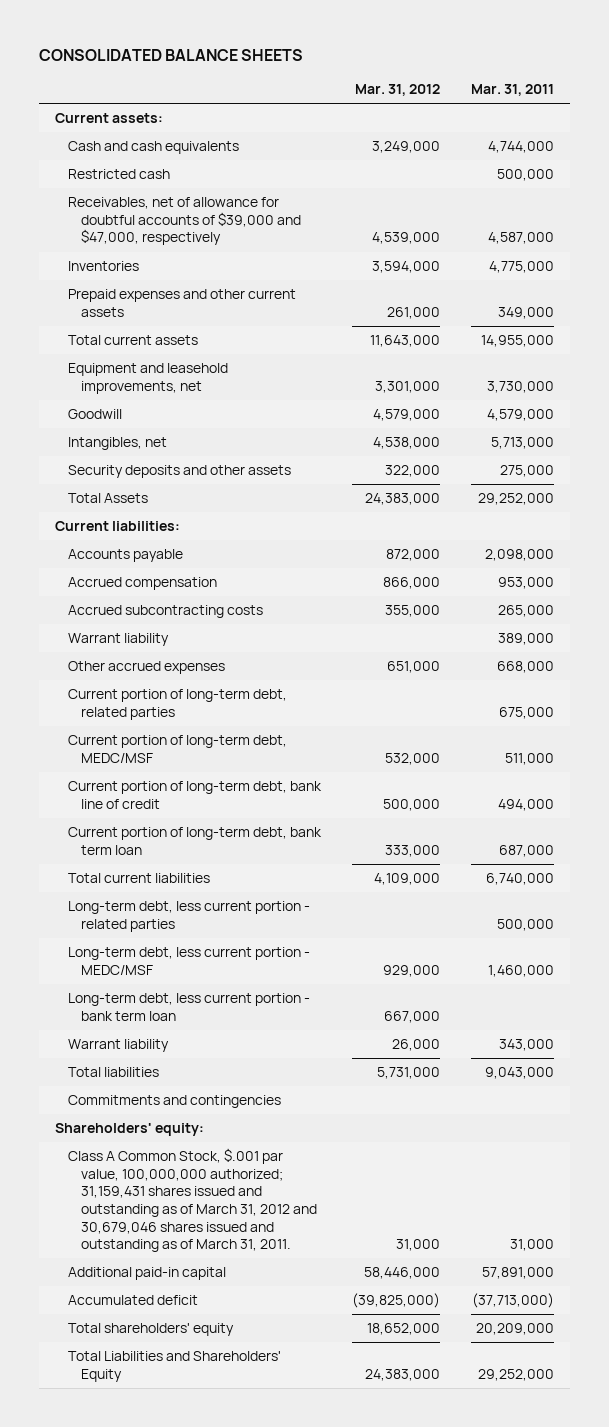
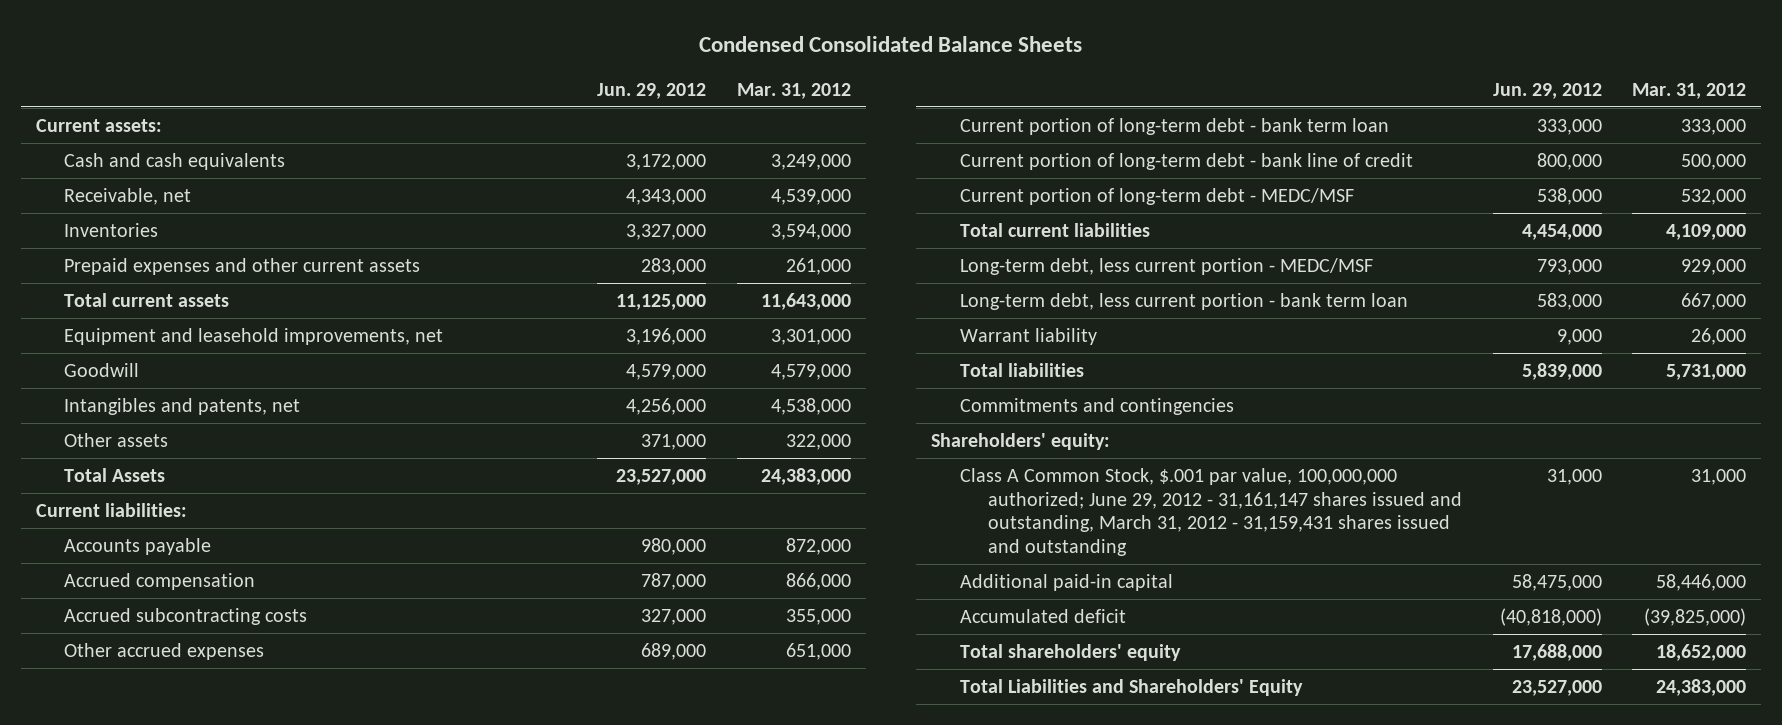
- CONSOLIDATED BALANCE SHEETS
+ Condensed Consolidated Balance Sheets
- | Mar. 31, 2012 | Mar. 31, 2011
+ | Jun. 29, 2012 | Mar. 31, 2012
- Restricted cash | | 500,000
- Receivables, net of allowance for doubtful accounts of $39,000 and $47,000, respectively | 4,539,000 | 4,587,000
+ Receivable, net | 4,343,000 | 4,539,000
- Intangibles, net | 4,538,000 | 5,713,000
- Security deposits and other assets | 322,000 | 275,000
+ Intangibles and patents, net | 4,256,000 | 4,538,000
+ Other assets | 371,000 | 322,000
- Warrant liability | | 389,000
- Current portion of long-term debt, related parties | | 675,000
- Current portion of long-term debt, MEDC/MSF | 532,000 | 511,000
- Current portion of long-term debt, bank line of credit | 500,000 | 494,000
- Current portion of long-term debt, bank term loan | 333,000 | 687,000
+ Current portion of long-term debt - bank term loan | 333,000 | 333,000
+ Current portion of long-term debt - bank line of credit | 800,000 | 500,000
+ Current portion of long-term debt - MEDC/MSF | 538,000 | 532,000
- Long-term debt, less current portion - related parties | | 500,000
- Class A Common Stock, $.001 par value, 100,000,000 authorized; 31,159,431 shares issued and outstanding as of March 31, 2012 and 30,679,046 shares issued and outstanding as of March 31, 2011. | 31,000 | 31,000
+ Class A Common Stock, $.001 par value, 100,000,000 authorized; June 29, 2012 - 31,161,147 shares issued and outstanding, March 31, 2012 - 31,159,431 shares issued and outstanding | 31,000 | 31,000

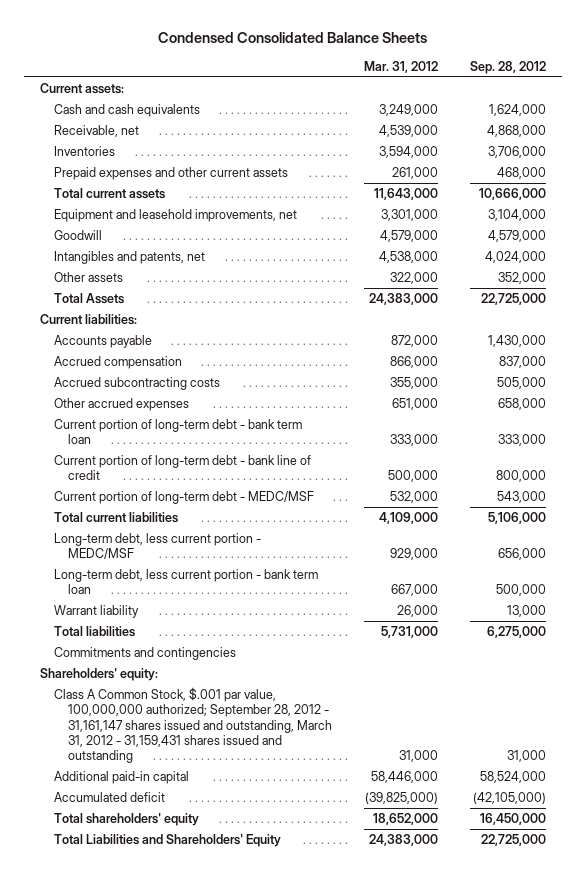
- | Jun. 29, 2012 | Mar. 31, 2012
+ | Mar. 31, 2012 | Sep. 28, 2012
- Class A Common Stock, $.001 par value, 100,000,000 authorized; June 29, 2012 - 31,161,147 shares issued and outstanding, March 31, 2012 - 31,159,431 shares issued and outstanding | 31,000 | 31,000
+ Class A Common Stock, $.001 par value, 100,000,000 authorized; September 28, 2012 - 31,161,147 shares issued and outstanding, March 31, 2012 - 31,159,431 shares issued and outstanding | 31,000 | 31,000

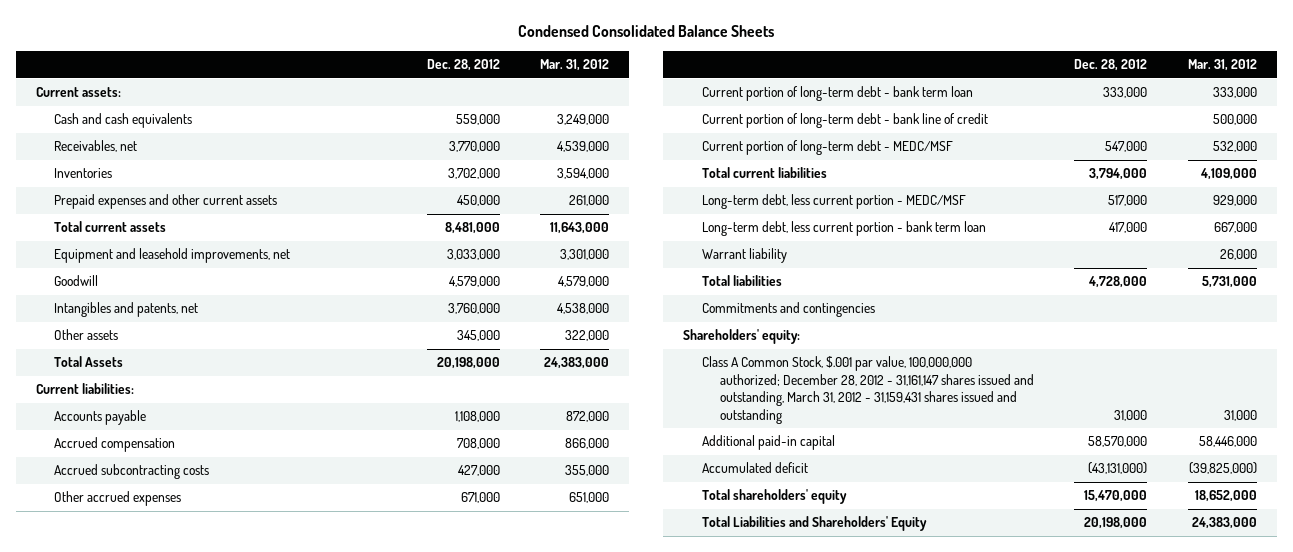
- | Mar. 31, 2012 | Sep. 28, 2012
+ | Dec. 28, 2012 | Mar. 31, 2012
- Receivable, net | 4,539,000 | 4,868,000
+ Receivables, net | 3,770,000 | 4,539,000
- Class A Common Stock, $.001 par value, 100,000,000 authorized; September 28, 2012 - 31,161,147 shares issued and outstanding, March 31, 2012 - 31,159,431 shares issued and outstanding | 31,000 | 31,000
+ Class A Common Stock, $.001 par value, 100,000,000 authorized; December 28, 2012 - 31,161,147 shares issued and outstanding, March 31, 2012 - 31,159,431 shares issued and outstanding | 31,000 | 31,000

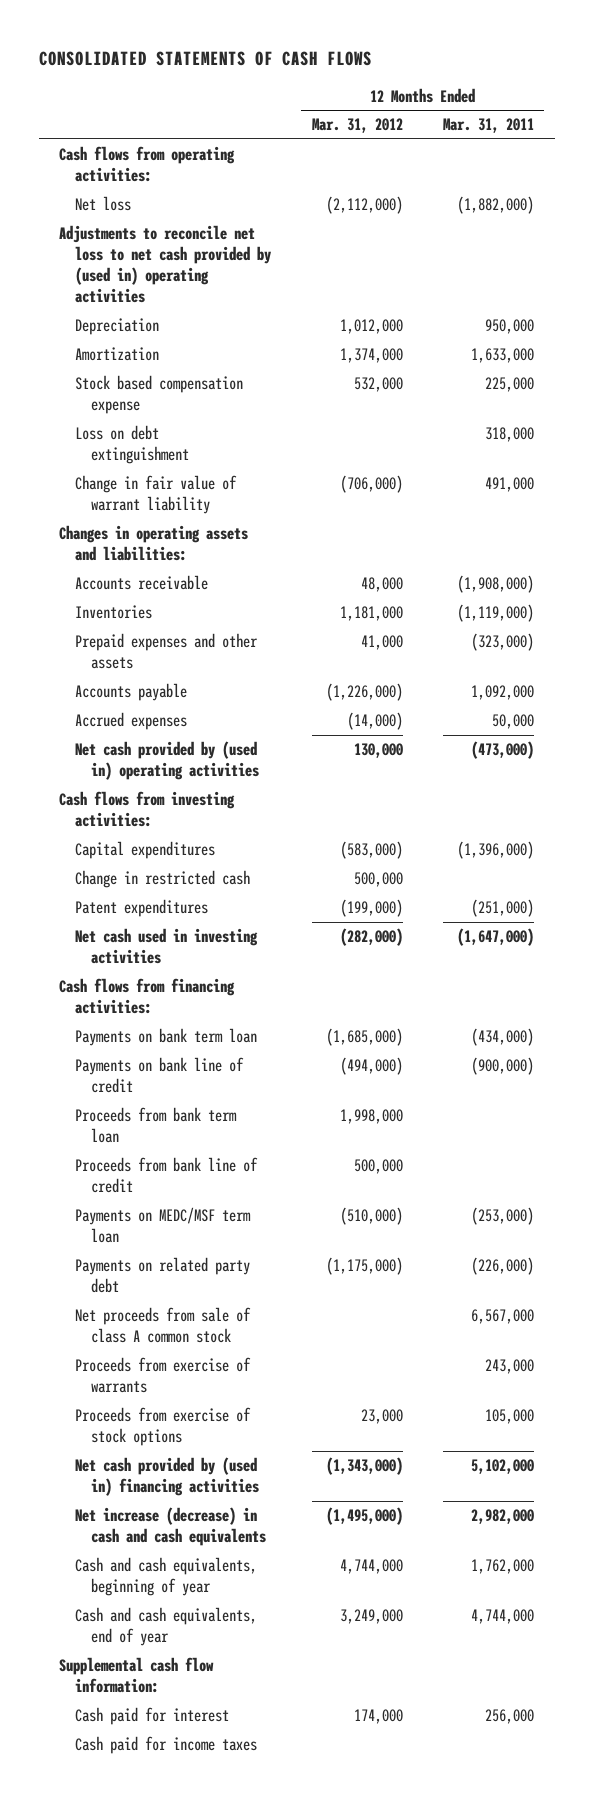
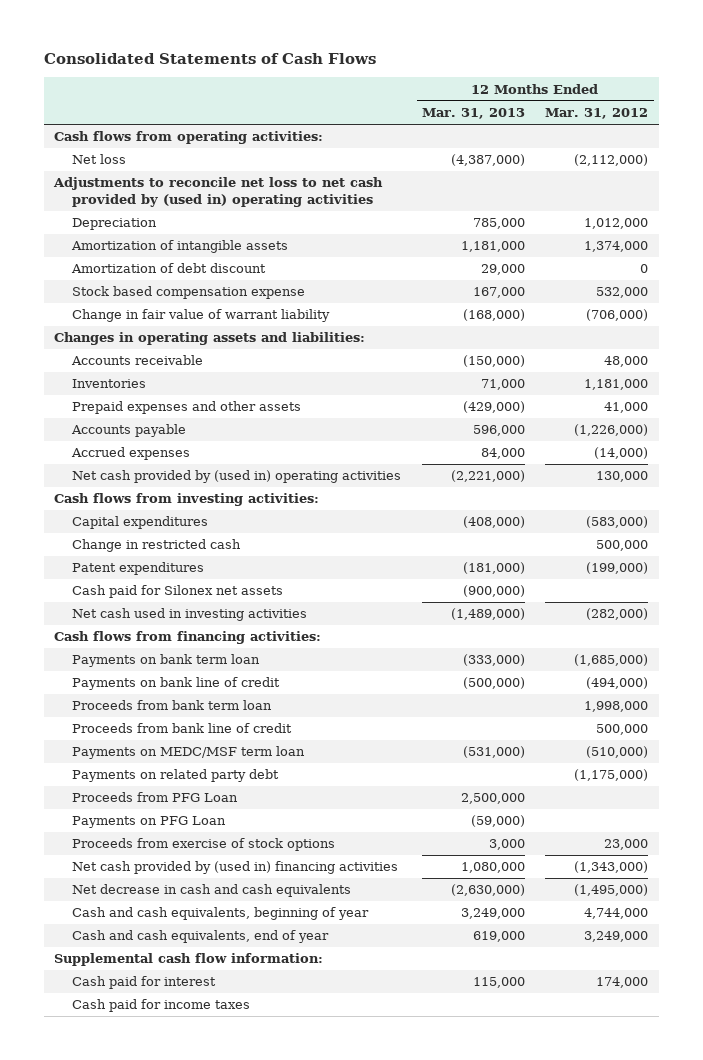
- CONSOLIDATED STATEMENTS OF CASH FLOWS
+ Consolidated Statements of Cash Flows
- | 12 Months Ended Mar. 31, 2012 | 12 Months Ended Mar. 31, 2011
+ | 12 Months Ended Mar. 31, 2013 | 12 Months Ended Mar. 31, 2012
- Amortization | 1,374,000 | 1,633,000
+ Amortization of intangible assets | 1,181,000 | 1,374,000
+ Amortization of debt discount | 29,000 | 0
- Loss on debt extinguishment | | 318,000
+ Cash paid for Silonex net assets | (900,000) |
- Net proceeds from sale of class A common stock | | 6,567,000
- Proceeds from exercise of warrants | | 243,000
+ Proceeds from PFG Loan | 2,500,000 |
+ Payments on PFG Loan | (59,000) |
- Net increase (decrease) in cash and cash equivalents | (1,495,000) | 2,982,000
+ Net decrease in cash and cash equivalents | (2,630,000) | (1,495,000)

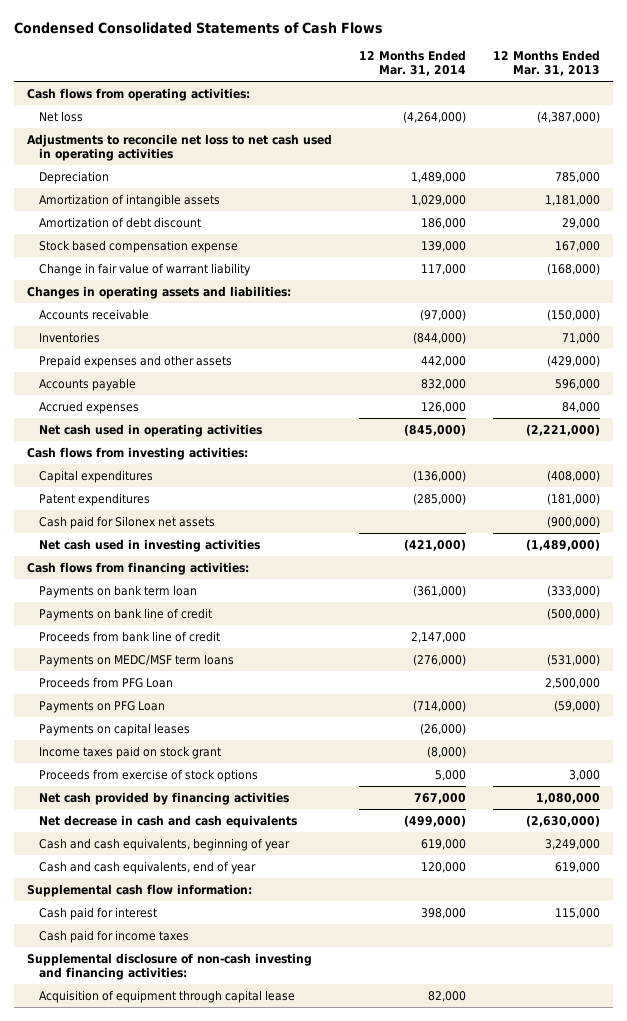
- Consolidated Statements of Cash Flows
+ Condensed Consolidated Statements of Cash Flows
- | 12 Months Ended Mar. 31, 2013 | 12 Months Ended Mar. 31, 2012
+ | 12 Months Ended Mar. 31, 2014 | 12 Months Ended Mar. 31, 2013
- Adjustments to reconcile net loss to net cash provided by (used in) operating activities
+ Adjustments to reconcile net loss to net cash used in operating activities
- Net cash provided by (used in) operating activities | (2,221,000) | 130,000
+ Net cash used in operating activities | (845,000) | (2,221,000)
- Change in restricted cash | | 500,000
- Proceeds from bank term loan | | 1,998,000
- Payments on MEDC/MSF term loan | (531,000) | (510,000)
- Payments on related party debt | | (1,175,000)
+ Payments on MEDC/MSF term loans | (276,000) | (531,000)
+ Payments on capital leases | (26,000) |
+ Income taxes paid on stock grant | (8,000) |
- Net cash provided by (used in) financing activities | 1,080,000 | (1,343,000)
+ Net cash provided by financing activities | 767,000 | 1,080,000
+ Supplemental disclosure of non-cash investing and financing activities:
+ Acquisition of equipment through capital lease | 82,000 |

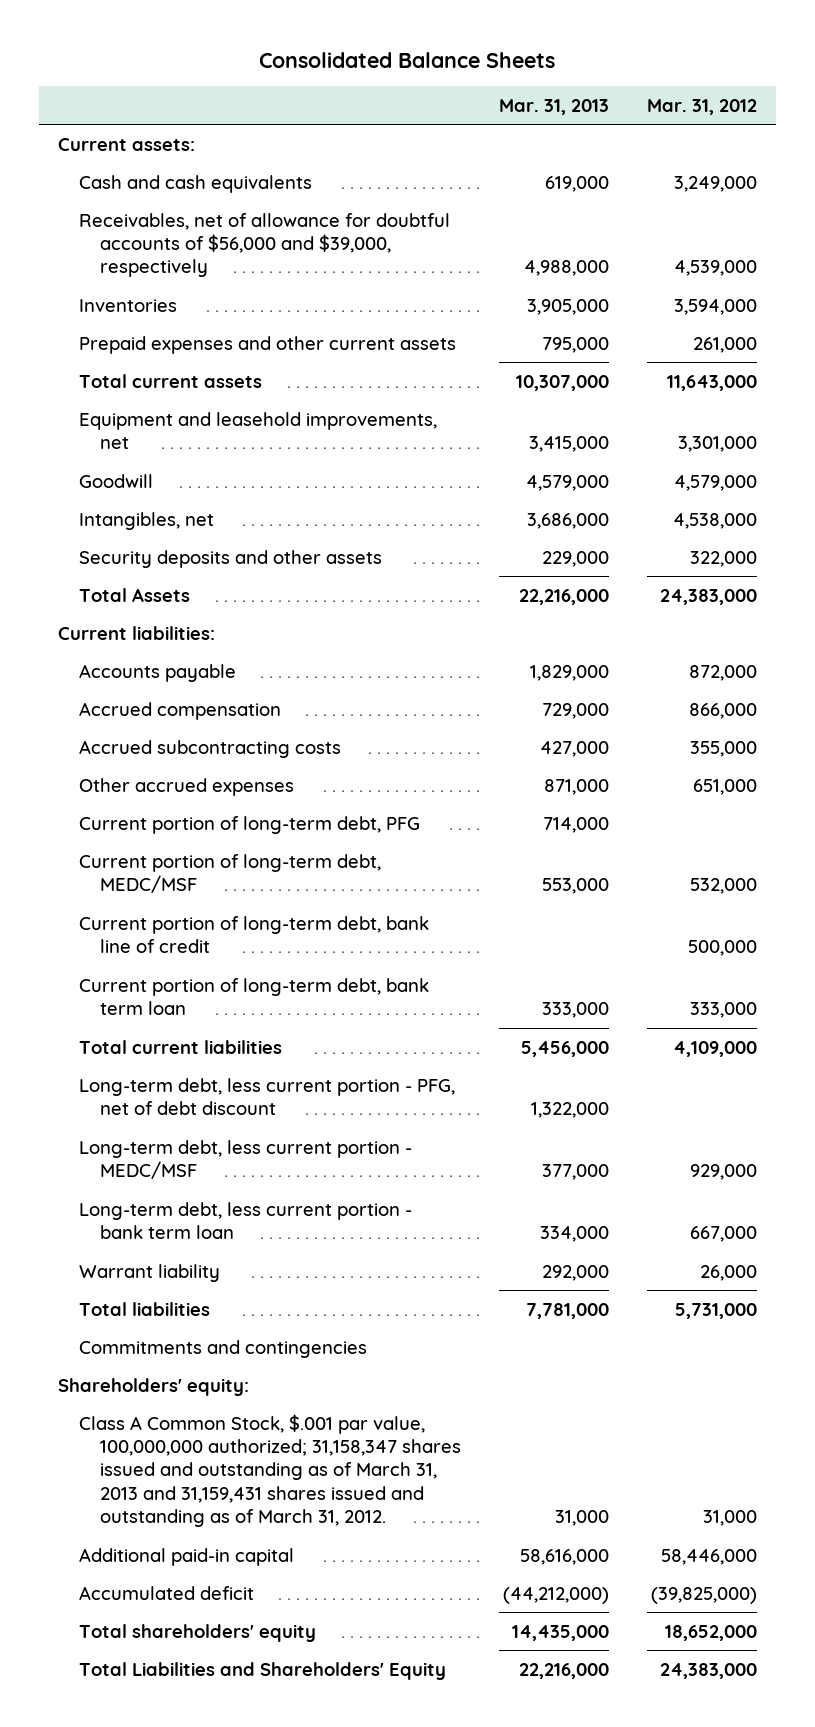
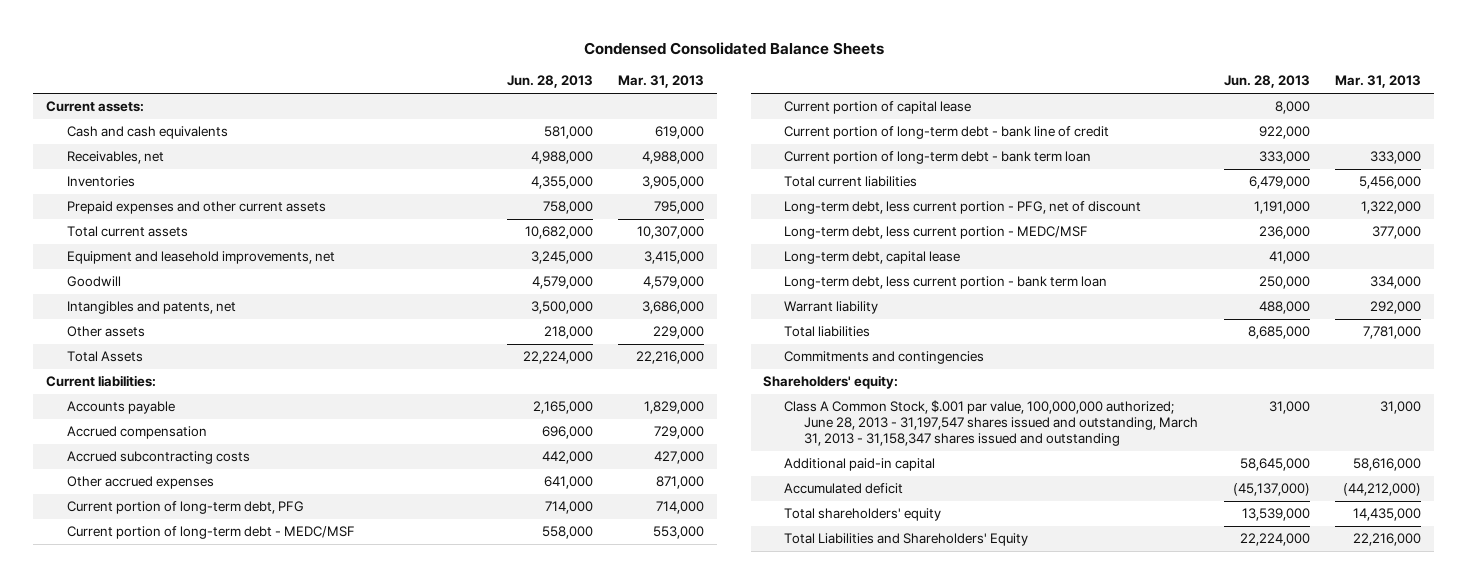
- Consolidated Balance Sheets
+ Condensed Consolidated Balance Sheets
- | Mar. 31, 2013 | Mar. 31, 2012
+ | Jun. 28, 2013 | Mar. 31, 2013
- Receivables, net of allowance for doubtful accounts of $56,000 and $39,000, respectively | 4,988,000 | 4,539,000
+ Receivables, net | 4,988,000 | 4,988,000
- Intangibles, net | 3,686,000 | 4,538,000
- Security deposits and other assets | 229,000 | 322,000
+ Intangibles and patents, net | 3,500,000 | 3,686,000
+ Other assets | 218,000 | 229,000
- Current portion of long-term debt, MEDC/MSF | 553,000 | 532,000
- Current portion of long-term debt, bank line of credit | | 500,000
- Current portion of long-term debt, bank term loan | 333,000 | 333,000
+ Current portion of long-term debt - MEDC/MSF | 558,000 | 553,000
+ Current portion of capital lease | 8,000 |
+ Current portion of long-term debt - bank line of credit | 922,000 |
+ Current portion of long-term debt - bank term loan | 333,000 | 333,000
- Long-term debt, less current portion - PFG, net of debt discount | 1,322,000 |
+ Long-term debt, less current portion - PFG, net of discount | 1,191,000 | 1,322,000
+ Long-term debt, capital lease | 41,000 |
- Class A Common Stock, $.001 par value, 100,000,000 authorized; 31,158,347 shares issued and outstanding as of March 31, 2013 and 31,159,431 shares issued and outstanding as of March 31, 2012. | 31,000 | 31,000
+ Class A Common Stock, $.001 par value, 100,000,000 authorized; June 28, 2013 - 31,197,547 shares issued and outstanding, March 31, 2013 - 31,158,347 shares issued and outstanding | 31,000 | 31,000

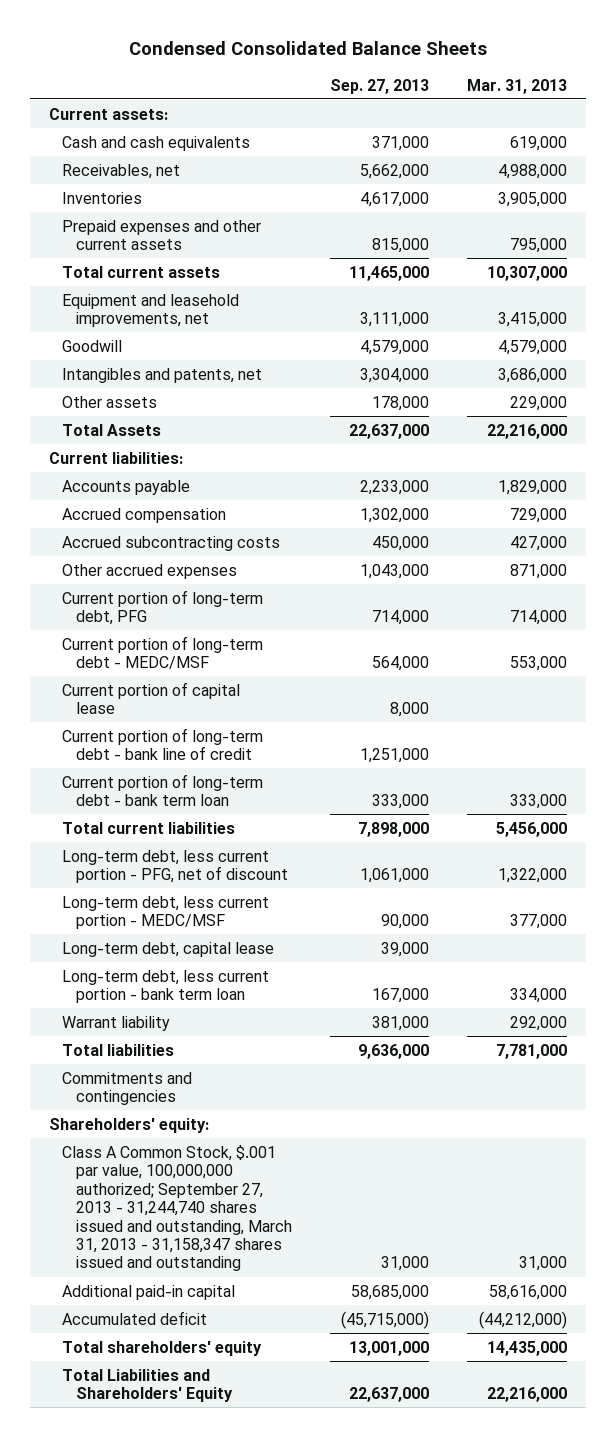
- | Jun. 28, 2013 | Mar. 31, 2013
+ | Sep. 27, 2013 | Mar. 31, 2013
- Class A Common Stock, $.001 par value, 100,000,000 authorized; June 28, 2013 - 31,197,547 shares issued and outstanding, March 31, 2013 - 31,158,347 shares issued and outstanding | 31,000 | 31,000
+ Class A Common Stock, $.001 par value, 100,000,000 authorized; September 27, 2013 - 31,244,740 shares issued and outstanding, March 31, 2013 - 31,158,347 shares issued and outstanding | 31,000 | 31,000

